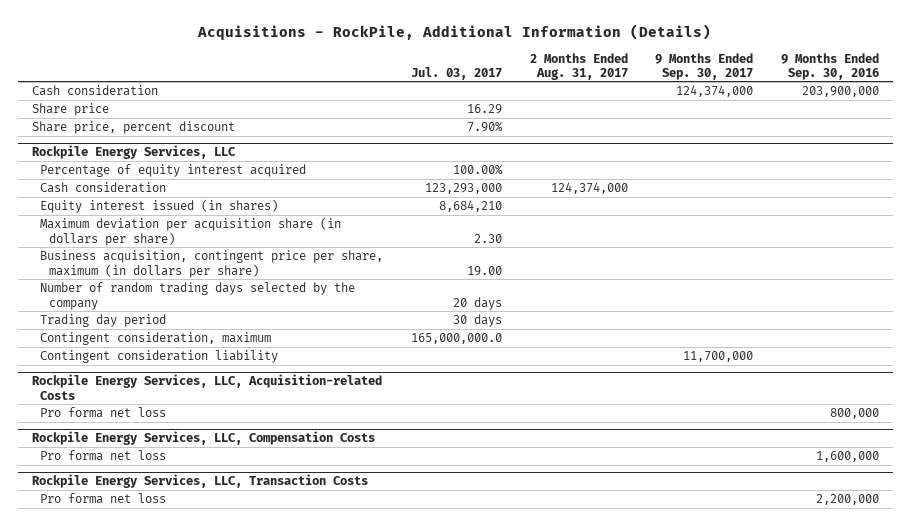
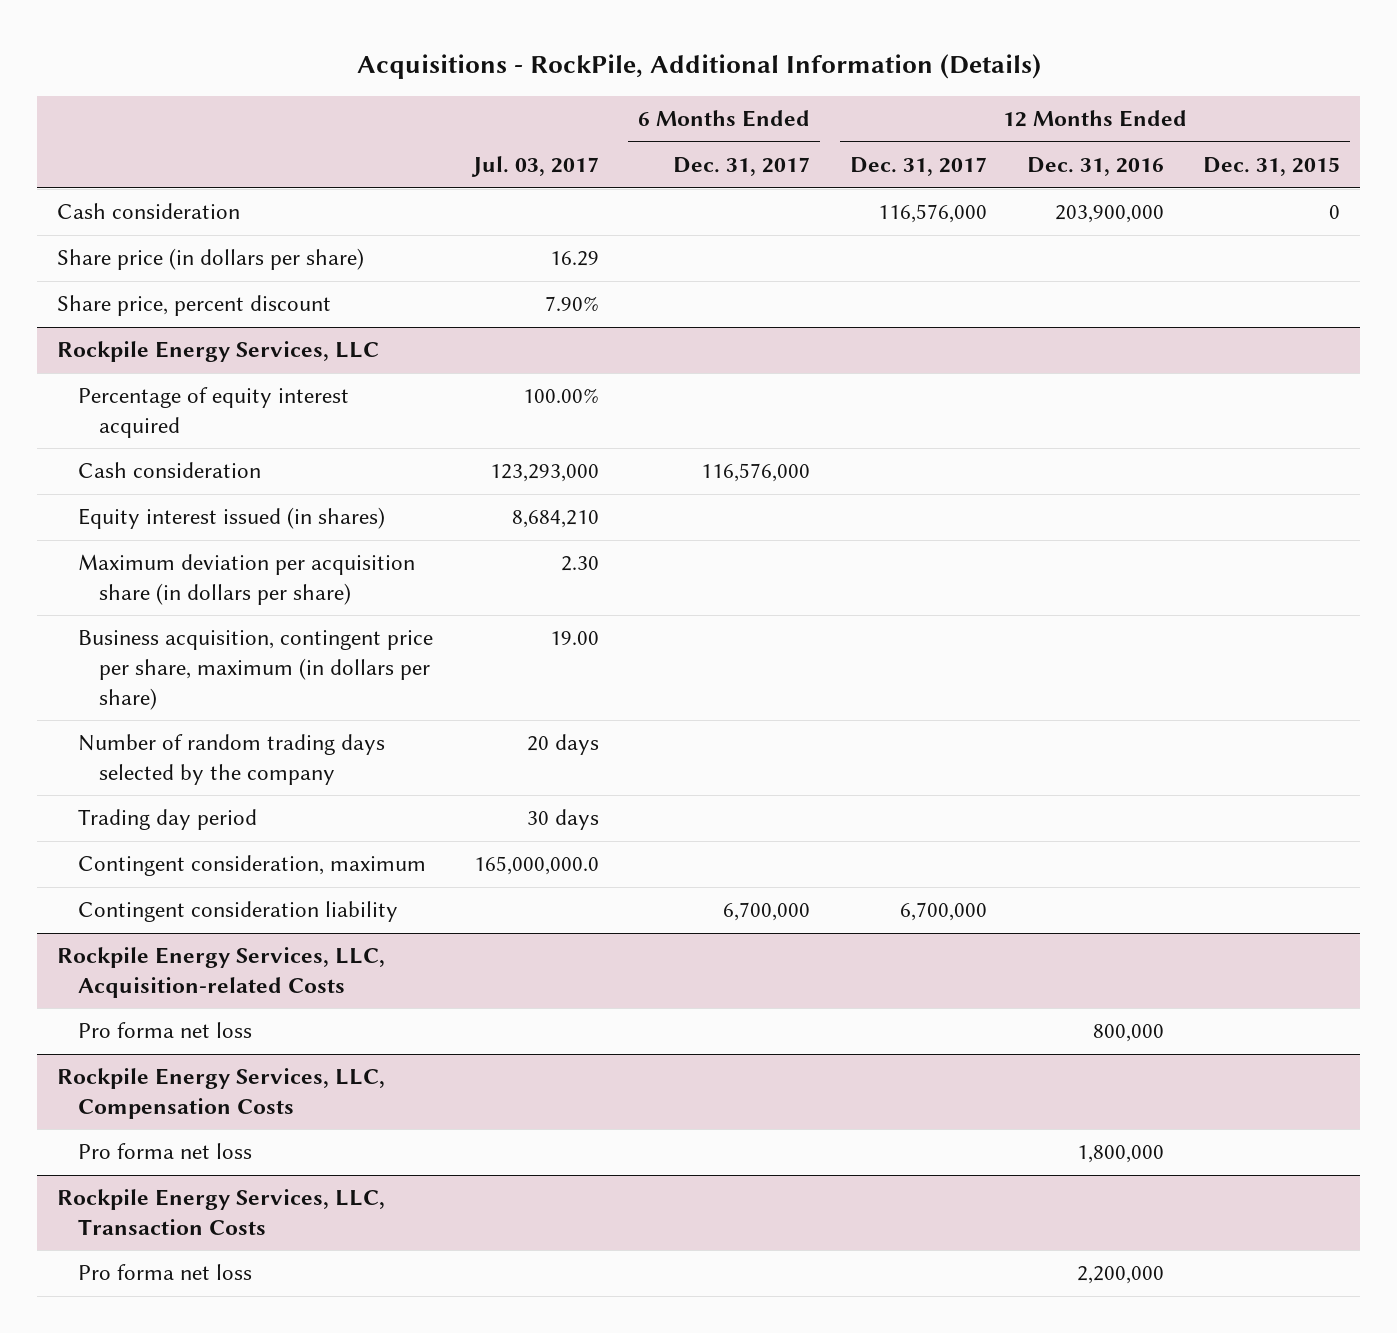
- | Jul. 03, 2017 | 2 Months Ended Aug. 31, 2017 | 9 Months Ended Sep. 30, 2017 | 9 Months Ended Sep. 30, 2016
+ | Jul. 03, 2017 | 6 Months Ended Dec. 31, 2017 | 12 Months Ended Dec. 31, 2017 | 12 Months Ended Dec. 31, 2016 | 12 Months Ended Dec. 31, 2015
- Share price | 16.29 | | |
+ Share price (in dollars per share) | 16.29 | | | |

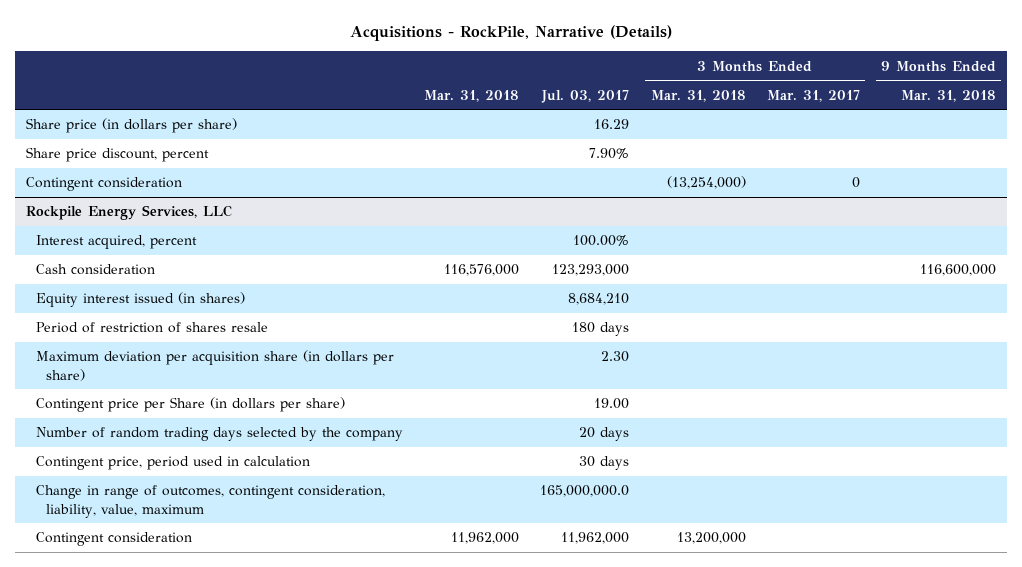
- Acquisitions - RockPile, Additional Information (Details)
+ Acquisitions - RockPile, Narrative (Details)
- | Jul. 03, 2017 | 6 Months Ended Dec. 31, 2017 | 12 Months Ended Dec. 31, 2017 | 12 Months Ended Dec. 31, 2016 | 12 Months Ended Dec. 31, 2015
+ | Mar. 31, 2018 | Jul. 03, 2017 | 3 Months Ended Mar. 31, 2018 | 3 Months Ended Mar. 31, 2017 | 9 Months Ended Mar. 31, 2018
- Cash consideration | | | 116,576,000 | 203,900,000 | 0
- Share price, percent discount | 7.90% | | | |
+ Share price discount, percent | | 7.90% | | |
+ Contingent consideration | | | (13,254,000) | 0 |
@ Rockpile Energy Services, LLC
- Percentage of equity interest acquired | 100.00% | | | |
+ Interest acquired, percent | | 100.00% | | |
+ Period of restriction of shares resale | | 180 days | | |
- Business acquisition, contingent price per share, maximum (in dollars per share) | 19.00 | | | |
+ Contingent price per Share (in dollars per share) | | 19.00 | | |
- Trading day period | 30 days | | | |
- Contingent consideration, maximum | 165,000,000.0 | | | |
- Contingent consideration liability | | 6,700,000 | 6,700,000 | |
- Rockpile Energy Services, LLC, Acquisition-related Costs
- Pro forma net loss | | | | 800,000 |
- Rockpile Energy Services, LLC, Compensation Costs
- Pro forma net loss | | | | 1,800,000 |
- Rockpile Energy Services, LLC, Transaction Costs
- Pro forma net loss | | | | 2,200,000 |
@ Rockpile Energy Services, LLC
+ Contingent price, period used in calculation | | 30 days | | |
+ Change in range of outcomes, contingent consideration, liability, value, maximum | | 165,000,000.0 | | |
+ Contingent consideration | 11,962,000 | 11,962,000 | 13,200,000 | |

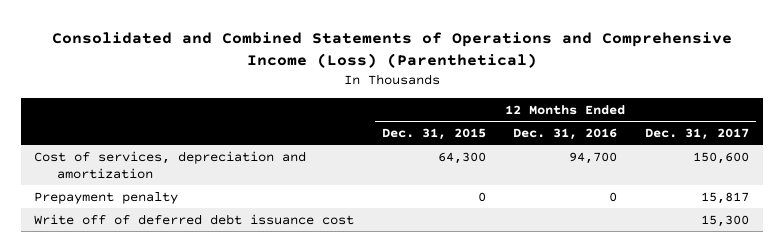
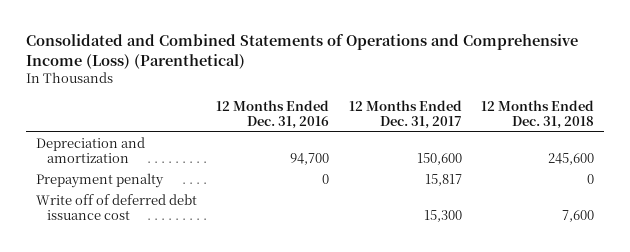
- | 12 Months Ended Dec. 31, 2015 | 12 Months Ended Dec. 31, 2016 | 12 Months Ended Dec. 31, 2017
+ | 12 Months Ended Dec. 31, 2016 | 12 Months Ended Dec. 31, 2017 | 12 Months Ended Dec. 31, 2018
- Cost of services, depreciation and amortization | 64,300 | 94,700 | 150,600
+ Depreciation and amortization | 94,700 | 150,600 | 245,600

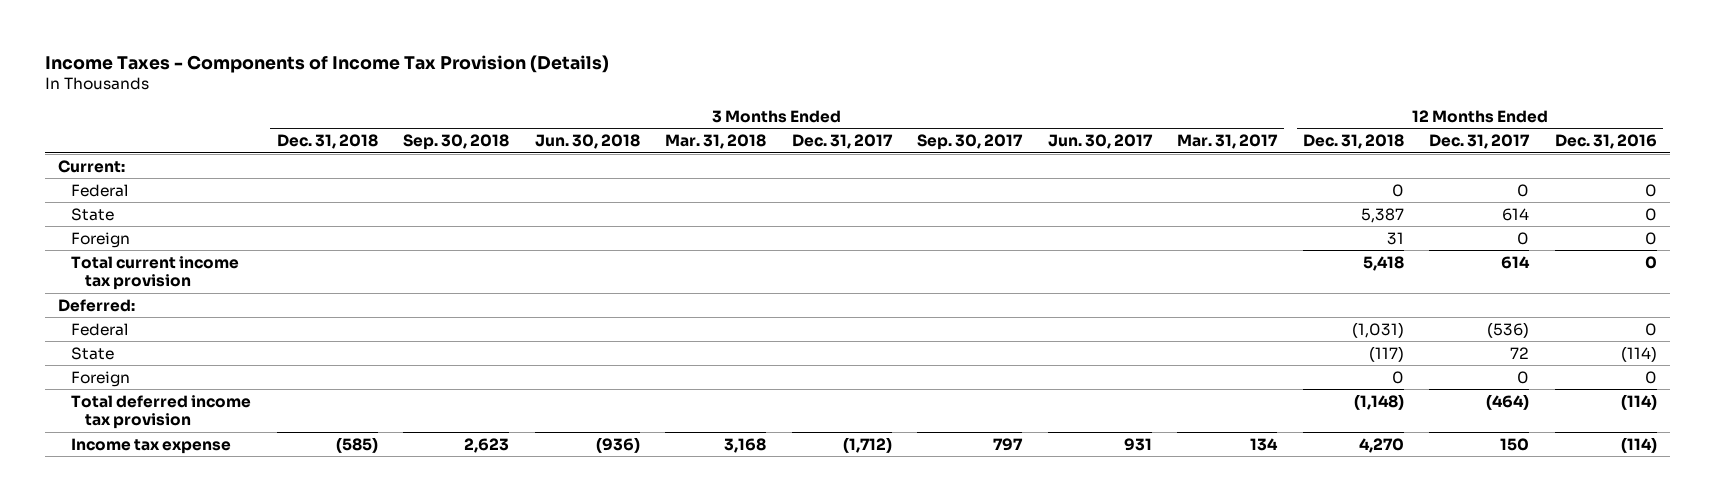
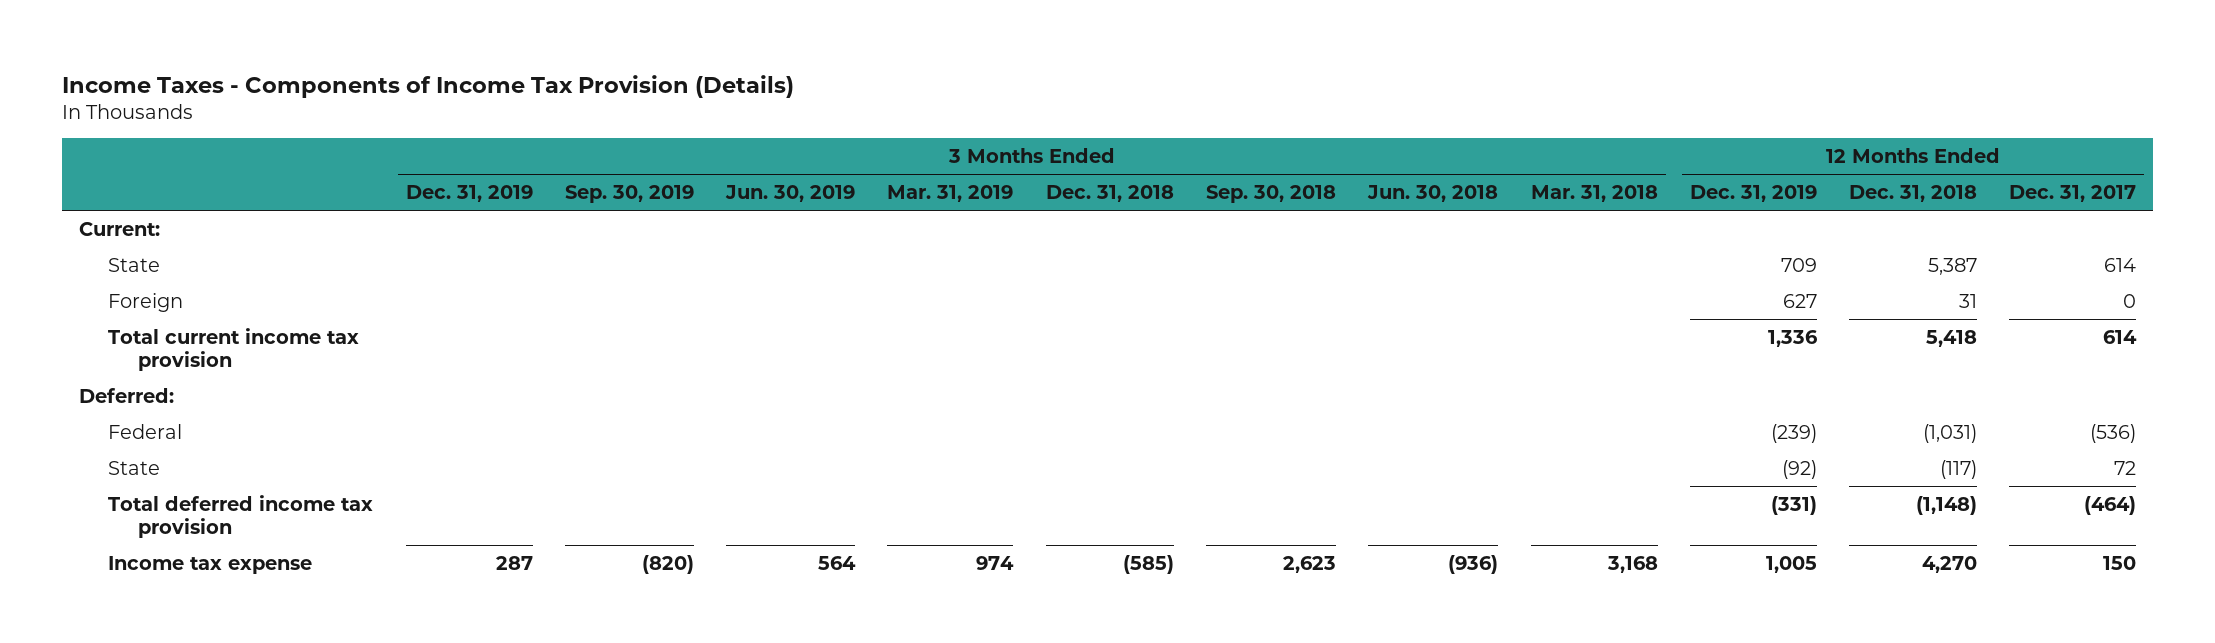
- | 3 Months Ended Dec. 31, 2018 | 3 Months Ended Sep. 30, 2018 | 3 Months Ended Jun. 30, 2018 | 3 Months Ended Mar. 31, 2018 | 3 Months Ended Dec. 31, 2017 | 3 Months Ended Sep. 30, 2017 | 3 Months Ended Jun. 30, 2017 | 3 Months Ended Mar. 31, 2017 | 12 Months Ended Dec. 31, 2018 | 12 Months Ended Dec. 31, 2017 | 12 Months Ended Dec. 31, 2016
+ | 3 Months Ended Dec. 31, 2019 | 3 Months Ended Sep. 30, 2019 | 3 Months Ended Jun. 30, 2019 | 3 Months Ended Mar. 31, 2019 | 3 Months Ended Dec. 31, 2018 | 3 Months Ended Sep. 30, 2018 | 3 Months Ended Jun. 30, 2018 | 3 Months Ended Mar. 31, 2018 | 12 Months Ended Dec. 31, 2019 | 12 Months Ended Dec. 31, 2018 | 12 Months Ended Dec. 31, 2017
- Federal | | | | | | | | | 0 | 0 | 0
- Foreign | | | | | | | | | 0 | 0 | 0

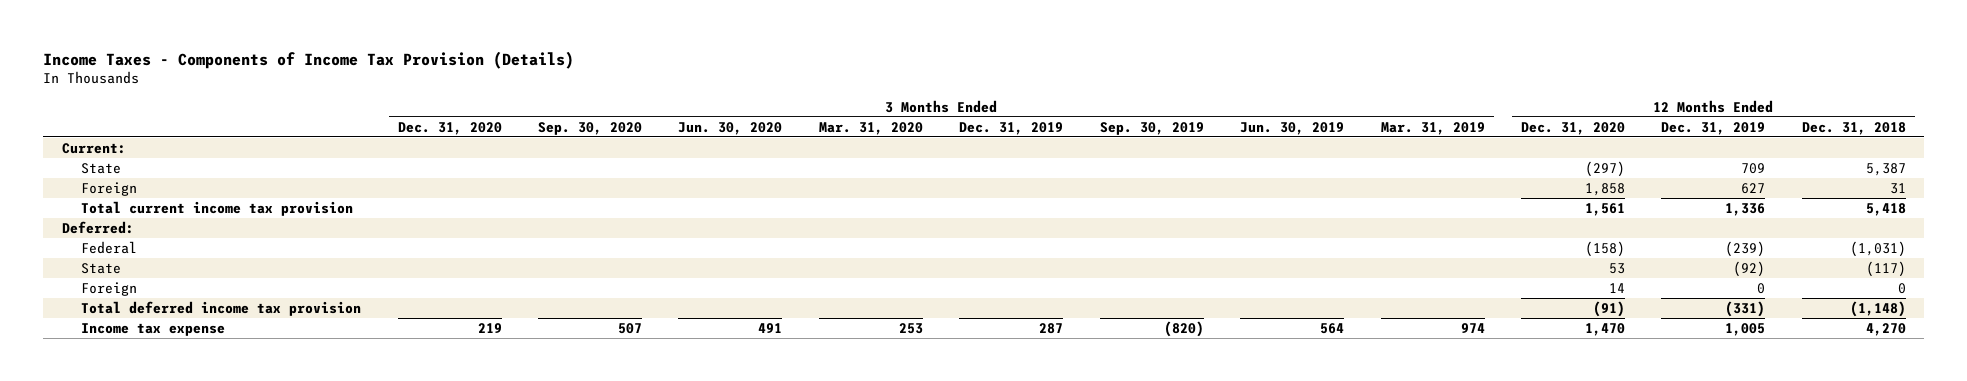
- | 3 Months Ended Dec. 31, 2019 | 3 Months Ended Sep. 30, 2019 | 3 Months Ended Jun. 30, 2019 | 3 Months Ended Mar. 31, 2019 | 3 Months Ended Dec. 31, 2018 | 3 Months Ended Sep. 30, 2018 | 3 Months Ended Jun. 30, 2018 | 3 Months Ended Mar. 31, 2018 | 12 Months Ended Dec. 31, 2019 | 12 Months Ended Dec. 31, 2018 | 12 Months Ended Dec. 31, 2017
+ | 3 Months Ended Dec. 31, 2020 | 3 Months Ended Sep. 30, 2020 | 3 Months Ended Jun. 30, 2020 | 3 Months Ended Mar. 31, 2020 | 3 Months Ended Dec. 31, 2019 | 3 Months Ended Sep. 30, 2019 | 3 Months Ended Jun. 30, 2019 | 3 Months Ended Mar. 31, 2019 | 12 Months Ended Dec. 31, 2020 | 12 Months Ended Dec. 31, 2019 | 12 Months Ended Dec. 31, 2018
+ Foreign | | | | | | | | | 14 | 0 | 0

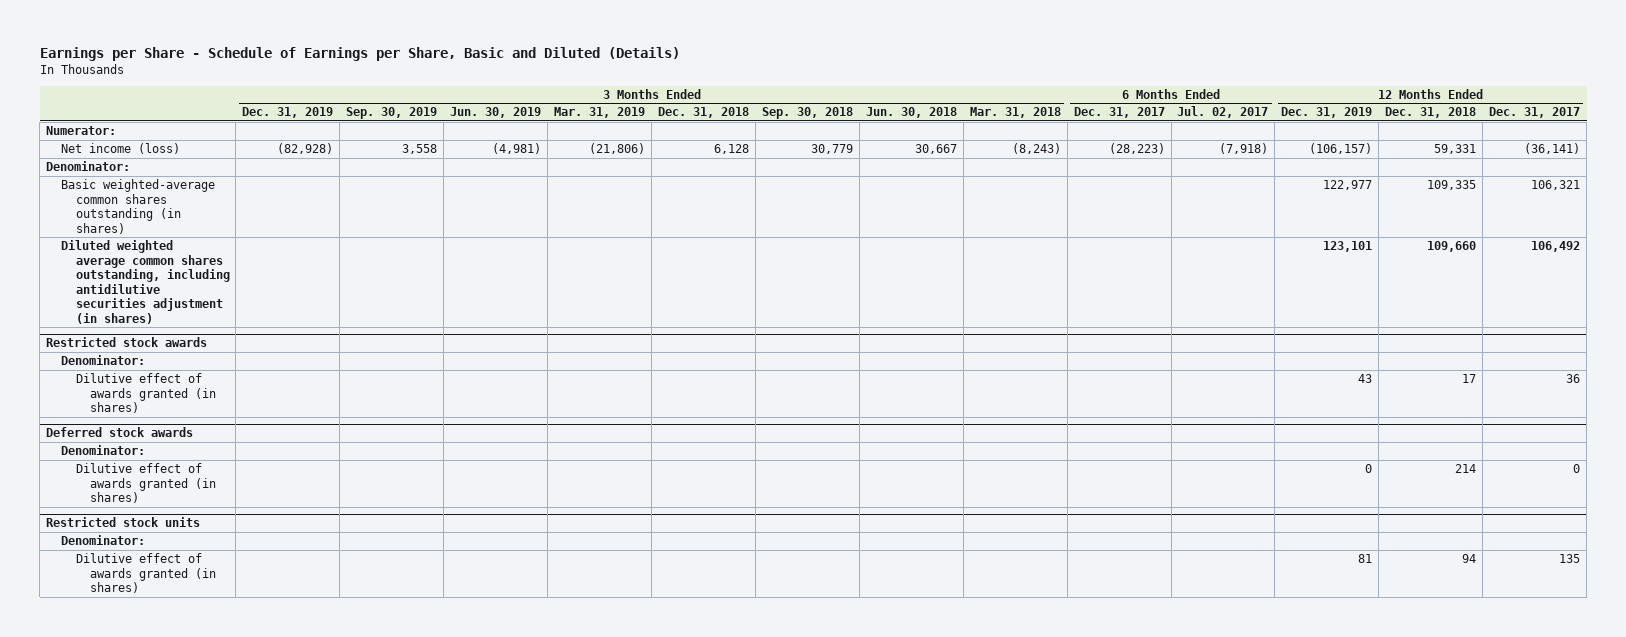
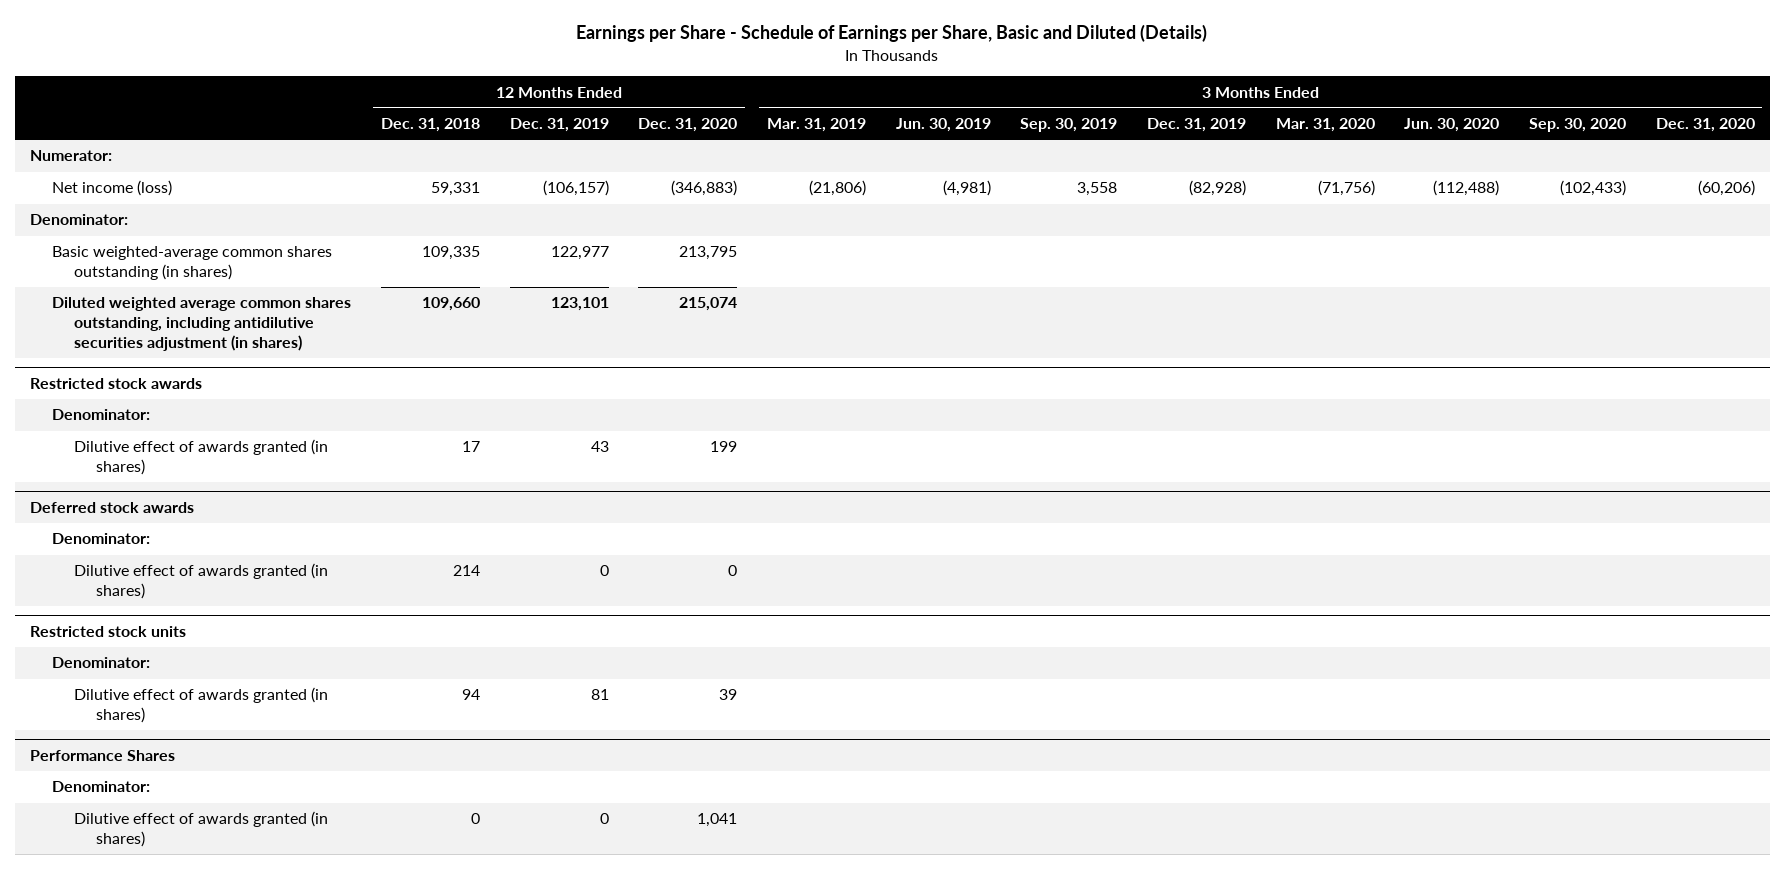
- | 3 Months Ended Dec. 31, 2019 | 3 Months Ended Sep. 30, 2019 | 3 Months Ended Jun. 30, 2019 | 3 Months Ended Mar. 31, 2019 | 3 Months Ended Dec. 31, 2018 | 3 Months Ended Sep. 30, 2018 | 3 Months Ended Jun. 30, 2018 | 3 Months Ended Mar. 31, 2018 | 6 Months Ended Dec. 31, 2017 | 6 Months Ended Jul. 02, 2017 | 12 Months Ended Dec. 31, 2019 | 12 Months Ended Dec. 31, 2018 | 12 Months Ended Dec. 31, 2017
+ | 12 Months Ended Dec. 31, 2018 | 12 Months Ended Dec. 31, 2019 | 12 Months Ended Dec. 31, 2020 | 3 Months Ended Mar. 31, 2019 | 3 Months Ended Jun. 30, 2019 | 3 Months Ended Sep. 30, 2019 | 3 Months Ended Dec. 31, 2019 | 3 Months Ended Mar. 31, 2020 | 3 Months Ended Jun. 30, 2020 | 3 Months Ended Sep. 30, 2020 | 3 Months Ended Dec. 31, 2020
+ Performance Shares
+ Denominator:
+ Dilutive effect of awards granted (in shares) | 0 | 0 | 1,041 | | | | | | | |

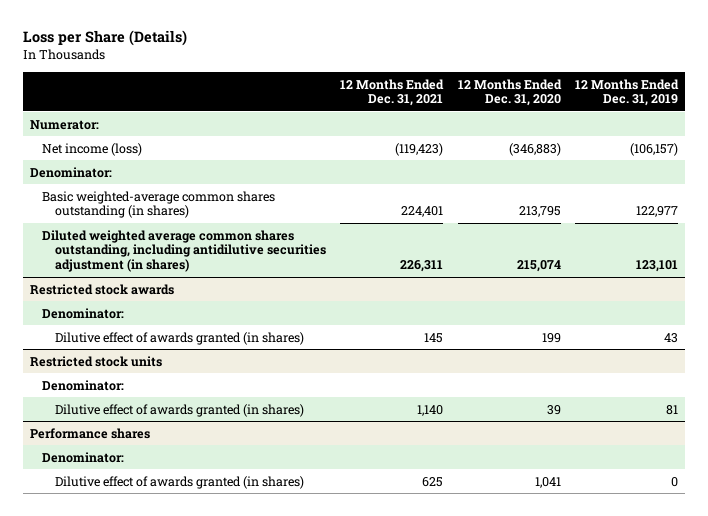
- Earnings per Share - Schedule of Earnings per Share, Basic and Diluted (Details)
+ Loss per Share (Details)
- | 12 Months Ended Dec. 31, 2018 | 12 Months Ended Dec. 31, 2019 | 12 Months Ended Dec. 31, 2020 | 3 Months Ended Mar. 31, 2019 | 3 Months Ended Jun. 30, 2019 | 3 Months Ended Sep. 30, 2019 | 3 Months Ended Dec. 31, 2019 | 3 Months Ended Mar. 31, 2020 | 3 Months Ended Jun. 30, 2020 | 3 Months Ended Sep. 30, 2020 | 3 Months Ended Dec. 31, 2020
+ | 12 Months Ended Dec. 31, 2021 | 12 Months Ended Dec. 31, 2020 | 12 Months Ended Dec. 31, 2019
- Deferred stock awards
- Denominator:
- Dilutive effect of awards granted (in shares) | 214 | 0 | 0 | | | | | | | |
- Performance Shares
+ Performance shares

